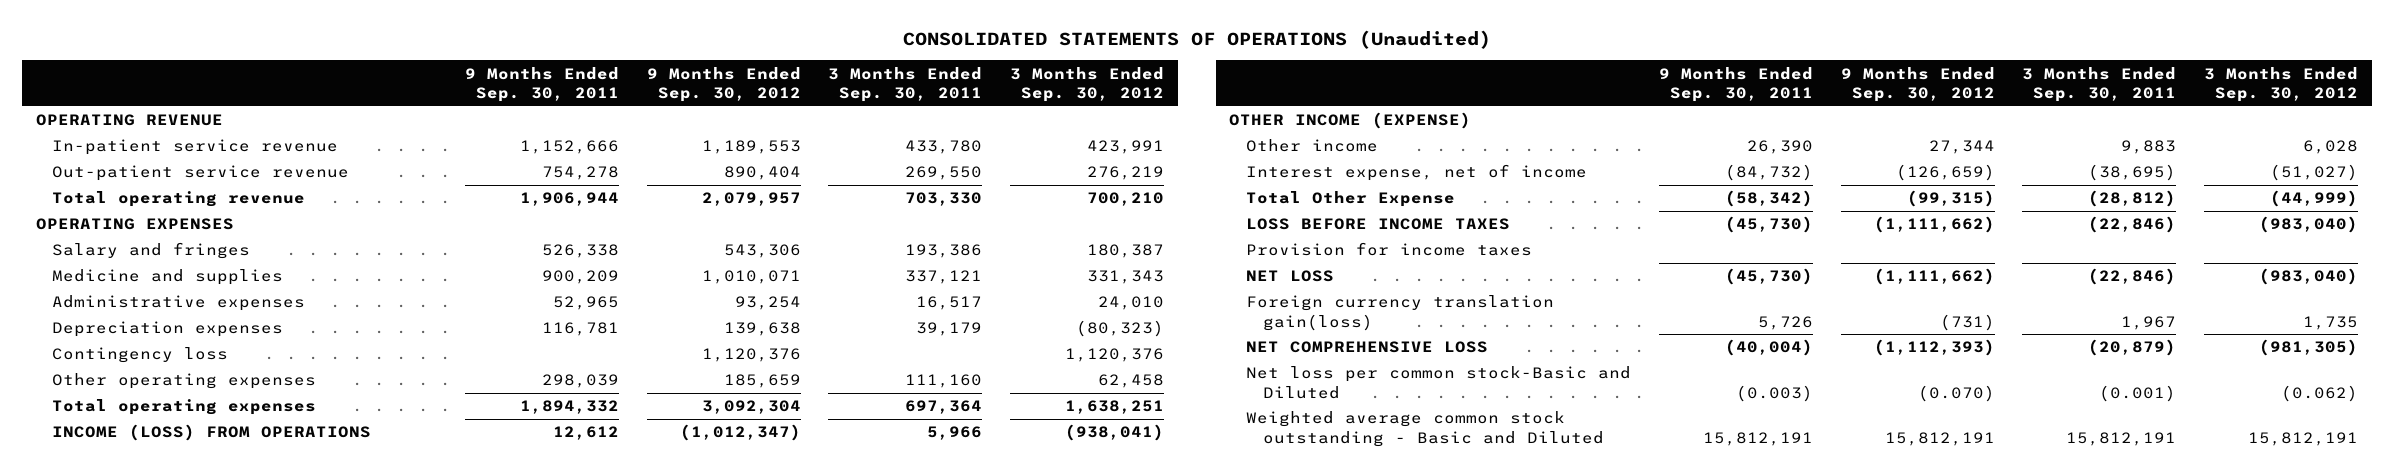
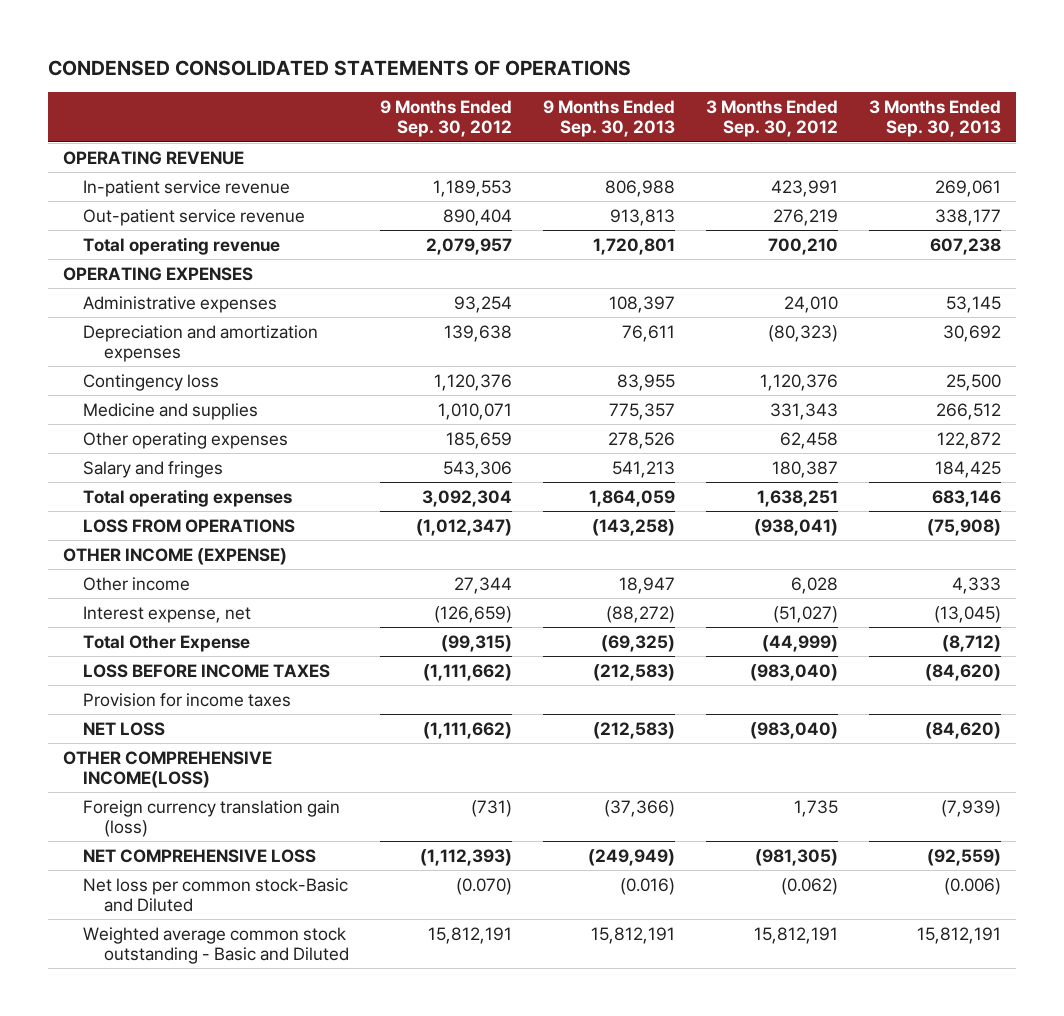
- CONSOLIDATED STATEMENTS OF OPERATIONS (Unaudited)
+ CONDENSED CONSOLIDATED STATEMENTS OF OPERATIONS
- | 9 Months Ended Sep. 30, 2011 | 9 Months Ended Sep. 30, 2012 | 3 Months Ended Sep. 30, 2011 | 3 Months Ended Sep. 30, 2012
+ | 9 Months Ended Sep. 30, 2012 | 9 Months Ended Sep. 30, 2013 | 3 Months Ended Sep. 30, 2012 | 3 Months Ended Sep. 30, 2013
- Depreciation expenses | 116,781 | 139,638 | 39,179 | (80,323)
+ Depreciation and amortization expenses | 139,638 | 76,611 | (80,323) | 30,692
moved down: Medicine and supplies | 1,010,071 | 775,357 | 331,343 | 266,512
moved down: Salary and fringes | 543,306 | 541,213 | 180,387 | 184,425
- INCOME (LOSS) FROM OPERATIONS | 12,612 | (1,012,347) | 5,966 | (938,041)
+ LOSS FROM OPERATIONS | (1,012,347) | (143,258) | (938,041) | (75,908)
- Interest expense, net of income | (84,732) | (126,659) | (38,695) | (51,027)
+ Interest expense, net | (126,659) | (88,272) | (51,027) | (13,045)
- Foreign currency translation gain(loss) | 5,726 | (731) | 1,967 | 1,735
+ OTHER COMPREHENSIVE INCOME(LOSS)
+ Foreign currency translation gain (loss) | (731) | (37,366) | 1,735 | (7,939)

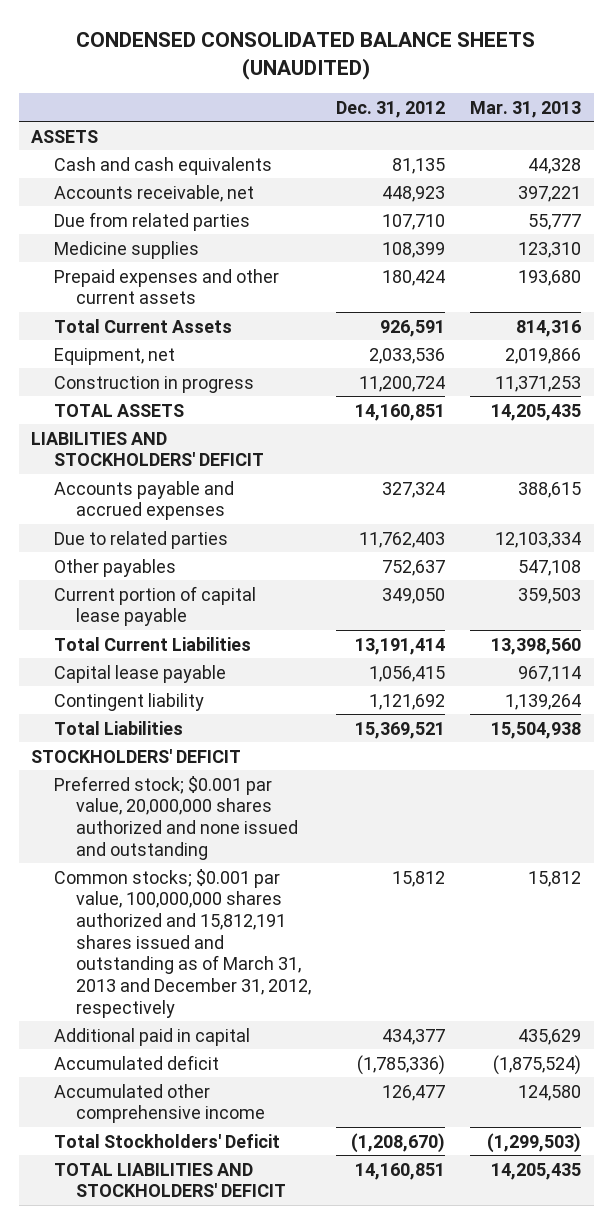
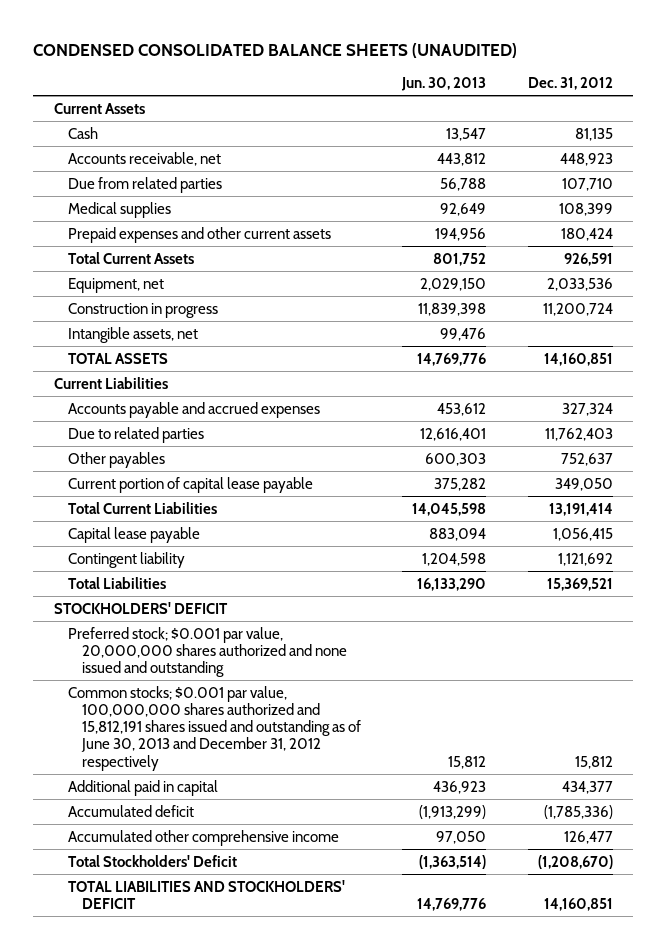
- | Dec. 31, 2012 | Mar. 31, 2013
+ | Jun. 30, 2013 | Dec. 31, 2012
- ASSETS
- Cash and cash equivalents | 81,135 | 44,328
+ Current Assets
+ Cash | 13,547 | 81,135
- Medicine supplies | 108,399 | 123,310
+ Medical supplies | 92,649 | 108,399
+ Intangible assets, net | 99,476 |
- LIABILITIES AND STOCKHOLDERS' DEFICIT
+ Current Liabilities
- Common stocks; $0.001 par value, 100,000,000 shares authorized and 15,812,191 shares issued and outstanding as of March 31, 2013 and December 31, 2012, respectively | 15,812 | 15,812
+ Common stocks; $0.001 par value, 100,000,000 shares authorized and 15,812,191 shares issued and outstanding as of June 30, 2013 and December 31, 2012 respectively | 15,812 | 15,812

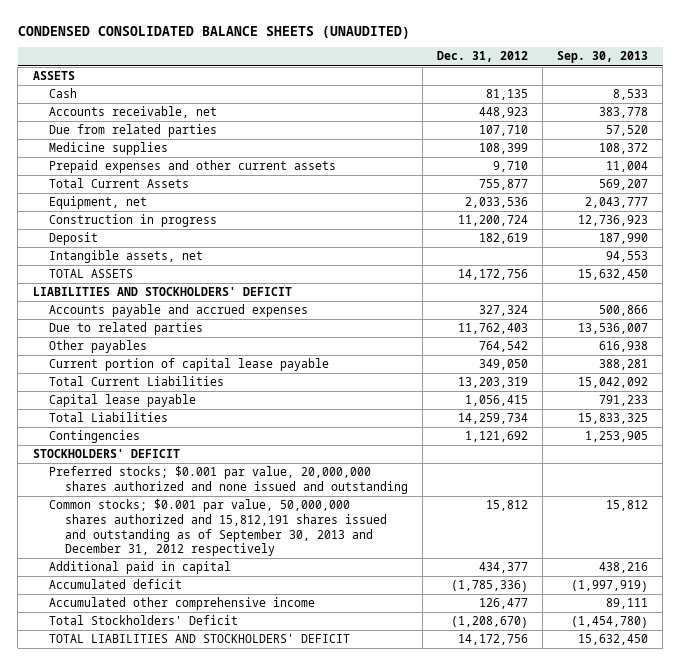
- | Jun. 30, 2013 | Dec. 31, 2012
+ | Dec. 31, 2012 | Sep. 30, 2013
- Current Assets
+ ASSETS
- Medical supplies | 92,649 | 108,399
- Prepaid expenses and other current assets | 194,956 | 180,424
- Total Current Assets | 801,752 | 926,591
+ Medicine supplies | 108,399 | 108,372
+ Prepaid expenses and other current assets | 9,710 | 11,004
+ Total Current Assets | 755,877 | 569,207
+ Deposit | 182,619 | 187,990
- TOTAL ASSETS | 14,769,776 | 14,160,851
- Current Liabilities
+ TOTAL ASSETS | 14,172,756 | 15,632,450
+ LIABILITIES AND STOCKHOLDERS' DEFICIT
- Other payables | 600,303 | 752,637
+ Other payables | 764,542 | 616,938
- Total Current Liabilities | 14,045,598 | 13,191,414
+ Total Current Liabilities | 13,203,319 | 15,042,092
- Contingent liability | 1,204,598 | 1,121,692
- Total Liabilities | 16,133,290 | 15,369,521
+ Total Liabilities | 14,259,734 | 15,833,325
+ Contingencies | 1,121,692 | 1,253,905
- Preferred stock; $0.001 par value, 20,000,000 shares authorized and none issued and outstanding
- Common stocks; $0.001 par value, 100,000,000 shares authorized and 15,812,191 shares issued and outstanding as of June 30, 2013 and December 31, 2012 respectively | 15,812 | 15,812
+ Preferred stocks; $0.001 par value, 20,000,000 shares authorized and none issued and outstanding
+ Common stocks; $0.001 par value, 50,000,000 shares authorized and 15,812,191 shares issued and outstanding as of September 30, 2013 and December 31, 2012 respectively | 15,812 | 15,812
- TOTAL LIABILITIES AND STOCKHOLDERS' DEFICIT | 14,769,776 | 14,160,851
+ TOTAL LIABILITIES AND STOCKHOLDERS' DEFICIT | 14,172,756 | 15,632,450

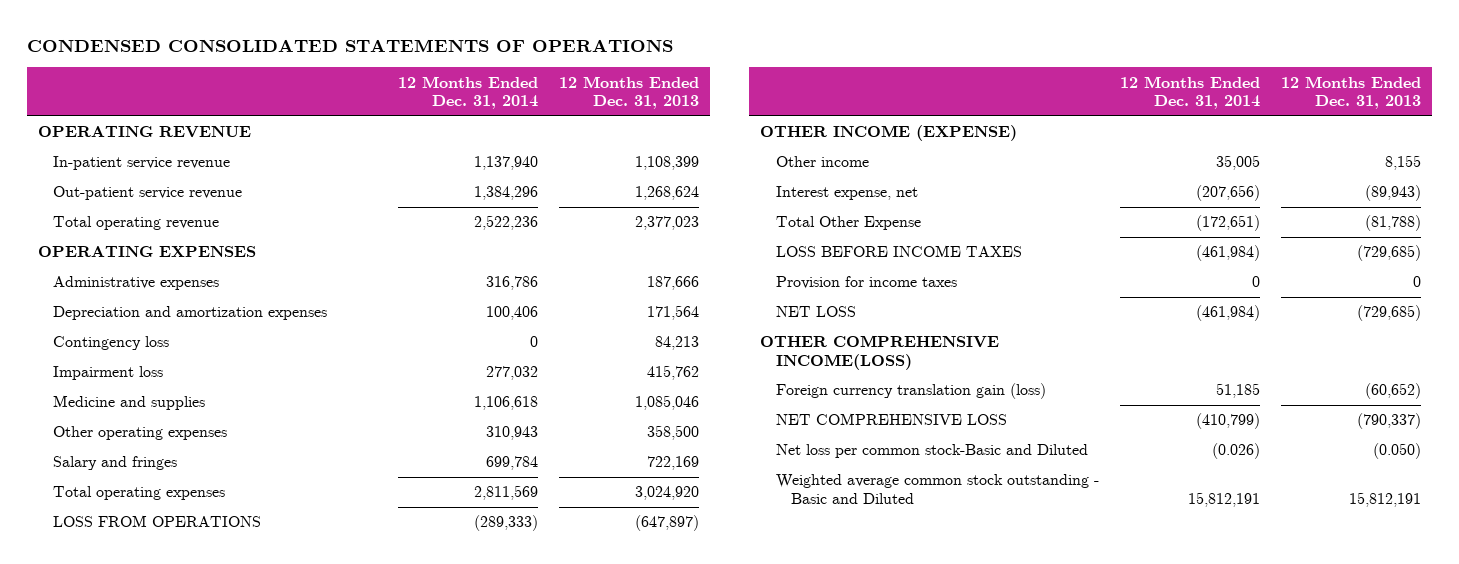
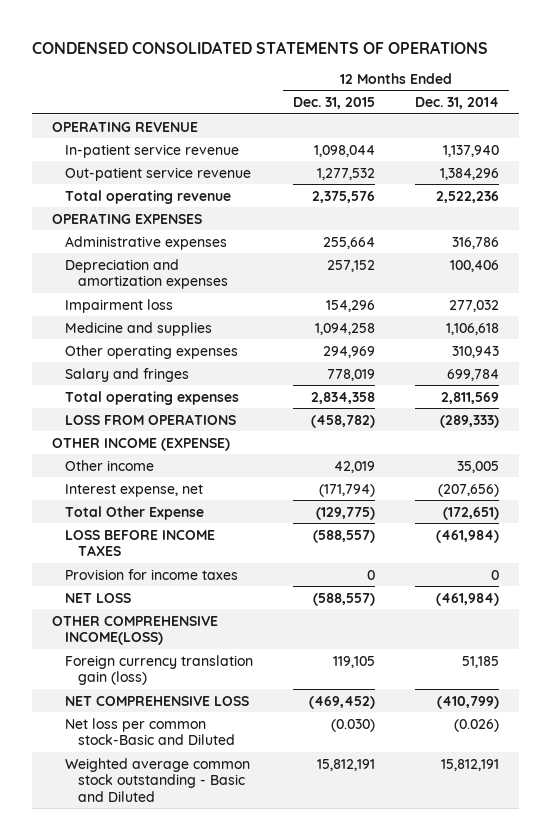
- | 12 Months Ended Dec. 31, 2014 | 12 Months Ended Dec. 31, 2013
+ | 12 Months Ended Dec. 31, 2015 | 12 Months Ended Dec. 31, 2014
- Contingency loss | 0 | 84,213

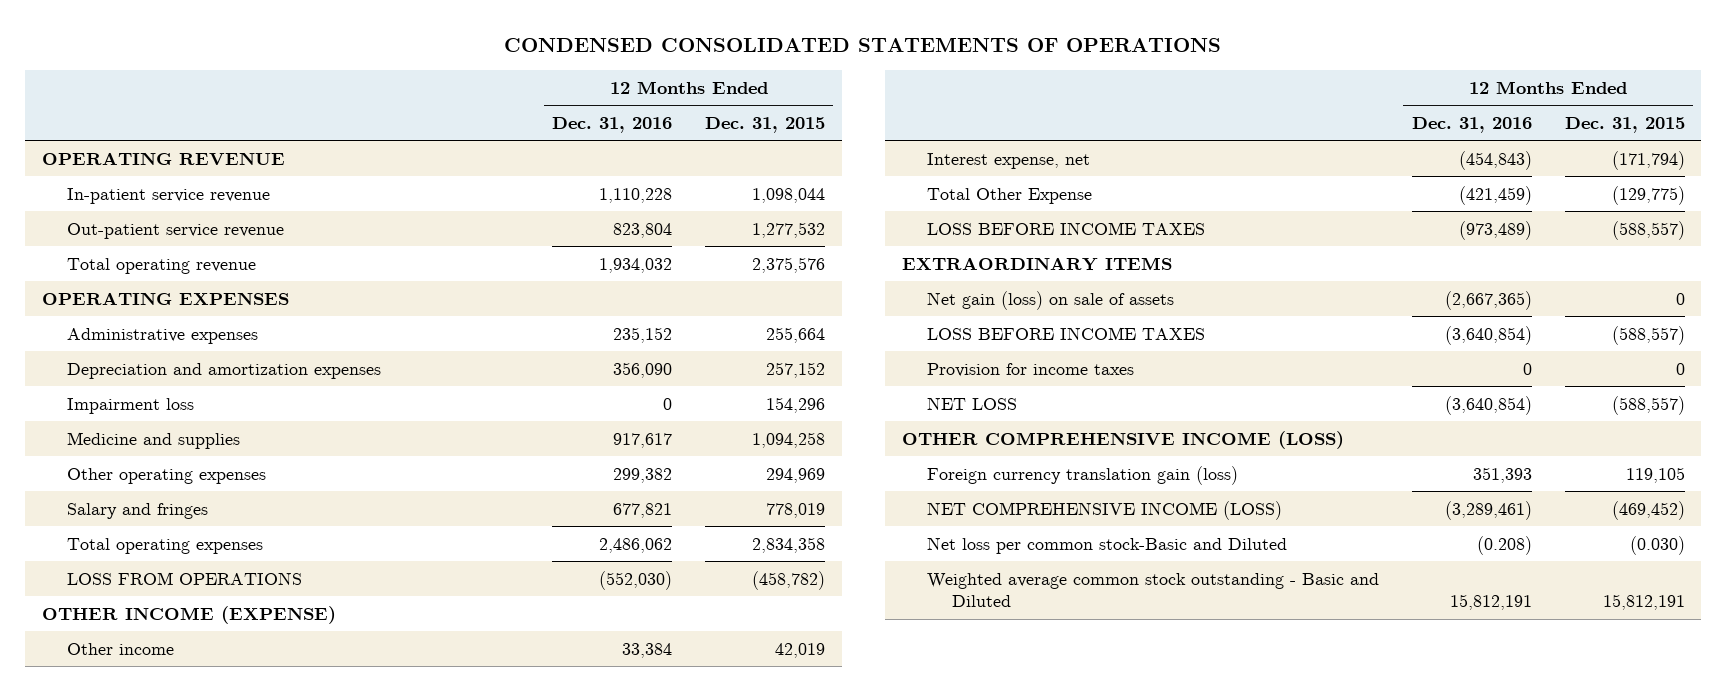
- | 12 Months Ended Dec. 31, 2015 | 12 Months Ended Dec. 31, 2014
+ | 12 Months Ended Dec. 31, 2016 | 12 Months Ended Dec. 31, 2015
+ EXTRAORDINARY ITEMS
+ Net gain (loss) on sale of assets | (2,667,365) | 0
+ LOSS BEFORE INCOME TAXES | (3,640,854) | (588,557)
- OTHER COMPREHENSIVE INCOME(LOSS)
+ OTHER COMPREHENSIVE INCOME (LOSS)
- NET COMPREHENSIVE LOSS | (469,452) | (410,799)
+ NET COMPREHENSIVE INCOME (LOSS) | (3,289,461) | (469,452)

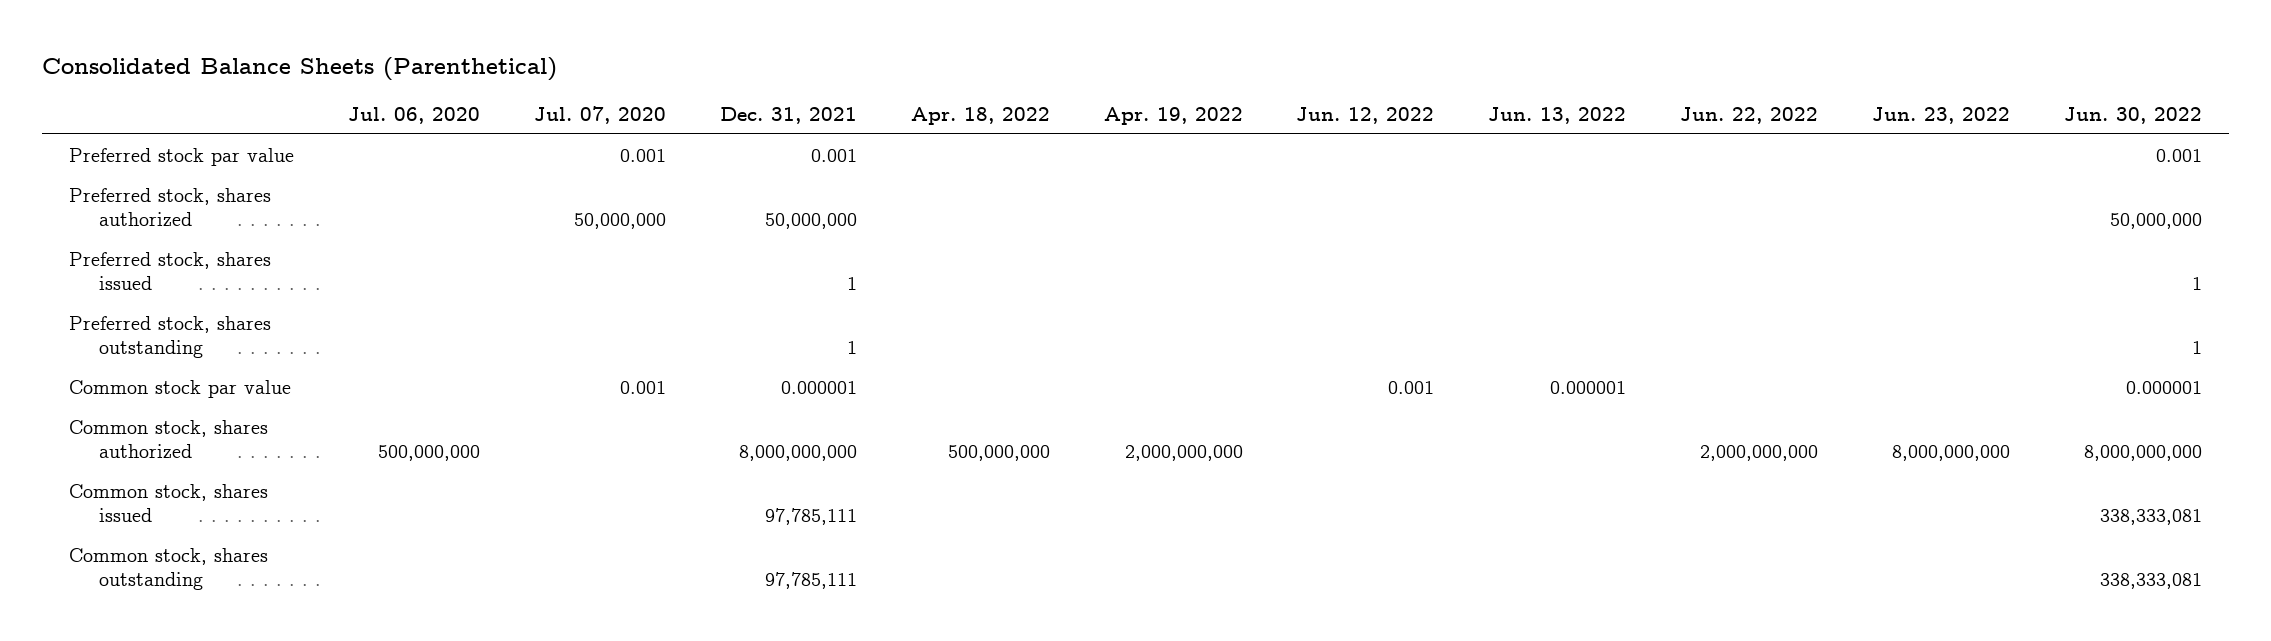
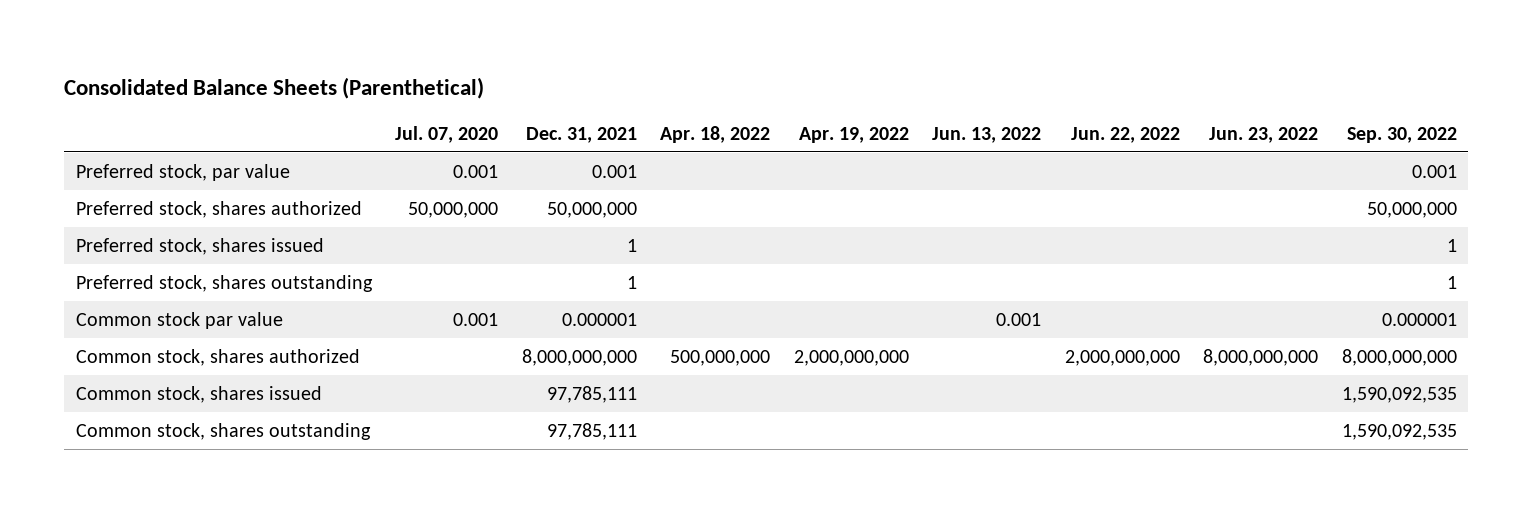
- | Jul. 06, 2020 | Jul. 07, 2020 | Dec. 31, 2021 | Apr. 18, 2022 | Apr. 19, 2022 | Jun. 12, 2022 | Jun. 13, 2022 | Jun. 22, 2022 | Jun. 23, 2022 | Jun. 30, 2022
+ | Jul. 07, 2020 | Dec. 31, 2021 | Apr. 18, 2022 | Apr. 19, 2022 | Jun. 13, 2022 | Jun. 22, 2022 | Jun. 23, 2022 | Sep. 30, 2022
- Preferred stock par value | | 0.001 | 0.001 | | | | | | | 0.001
+ Preferred stock, par value | 0.001 | 0.001 | | | | | | 0.001
- Common stock par value | | 0.001 | 0.000001 | | | 0.001 | 0.000001 | | | 0.000001
+ Common stock par value | 0.001 | 0.000001 | | | 0.001 | | | 0.000001

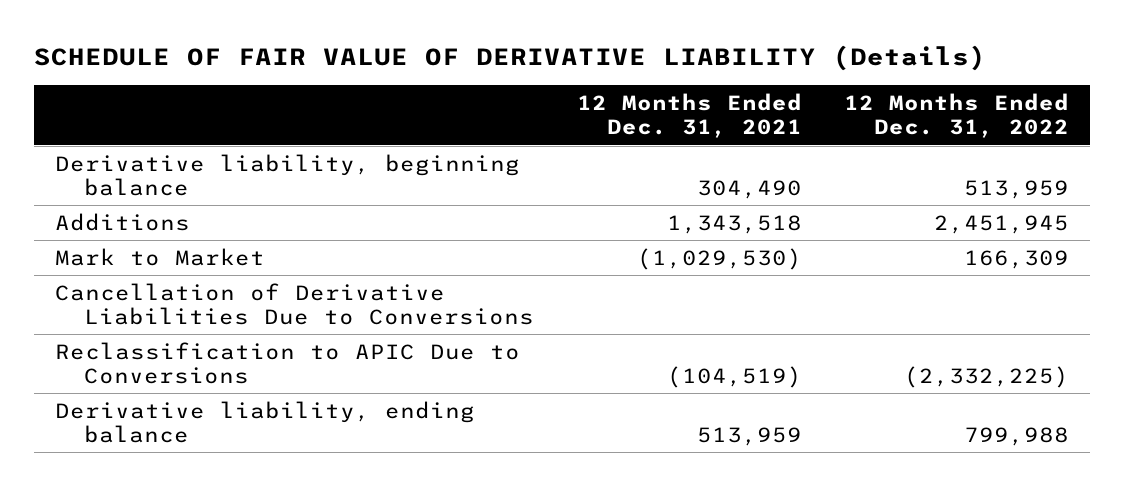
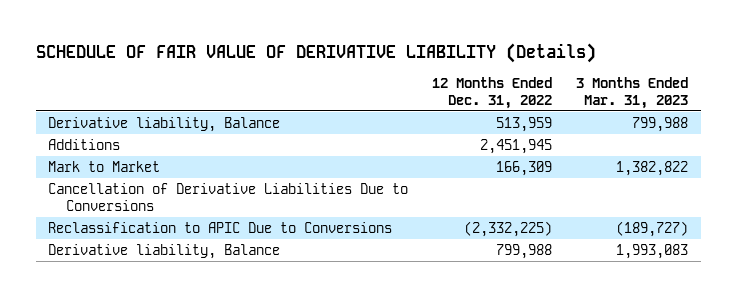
- | 12 Months Ended Dec. 31, 2021 | 12 Months Ended Dec. 31, 2022
+ | 12 Months Ended Dec. 31, 2022 | 3 Months Ended Mar. 31, 2023
- Derivative liability, beginning balance | 304,490 | 513,959
+ Derivative liability, Balance | 513,959 | 799,988
- Derivative liability, ending balance | 513,959 | 799,988
+ Derivative liability, Balance | 799,988 | 1,993,083

